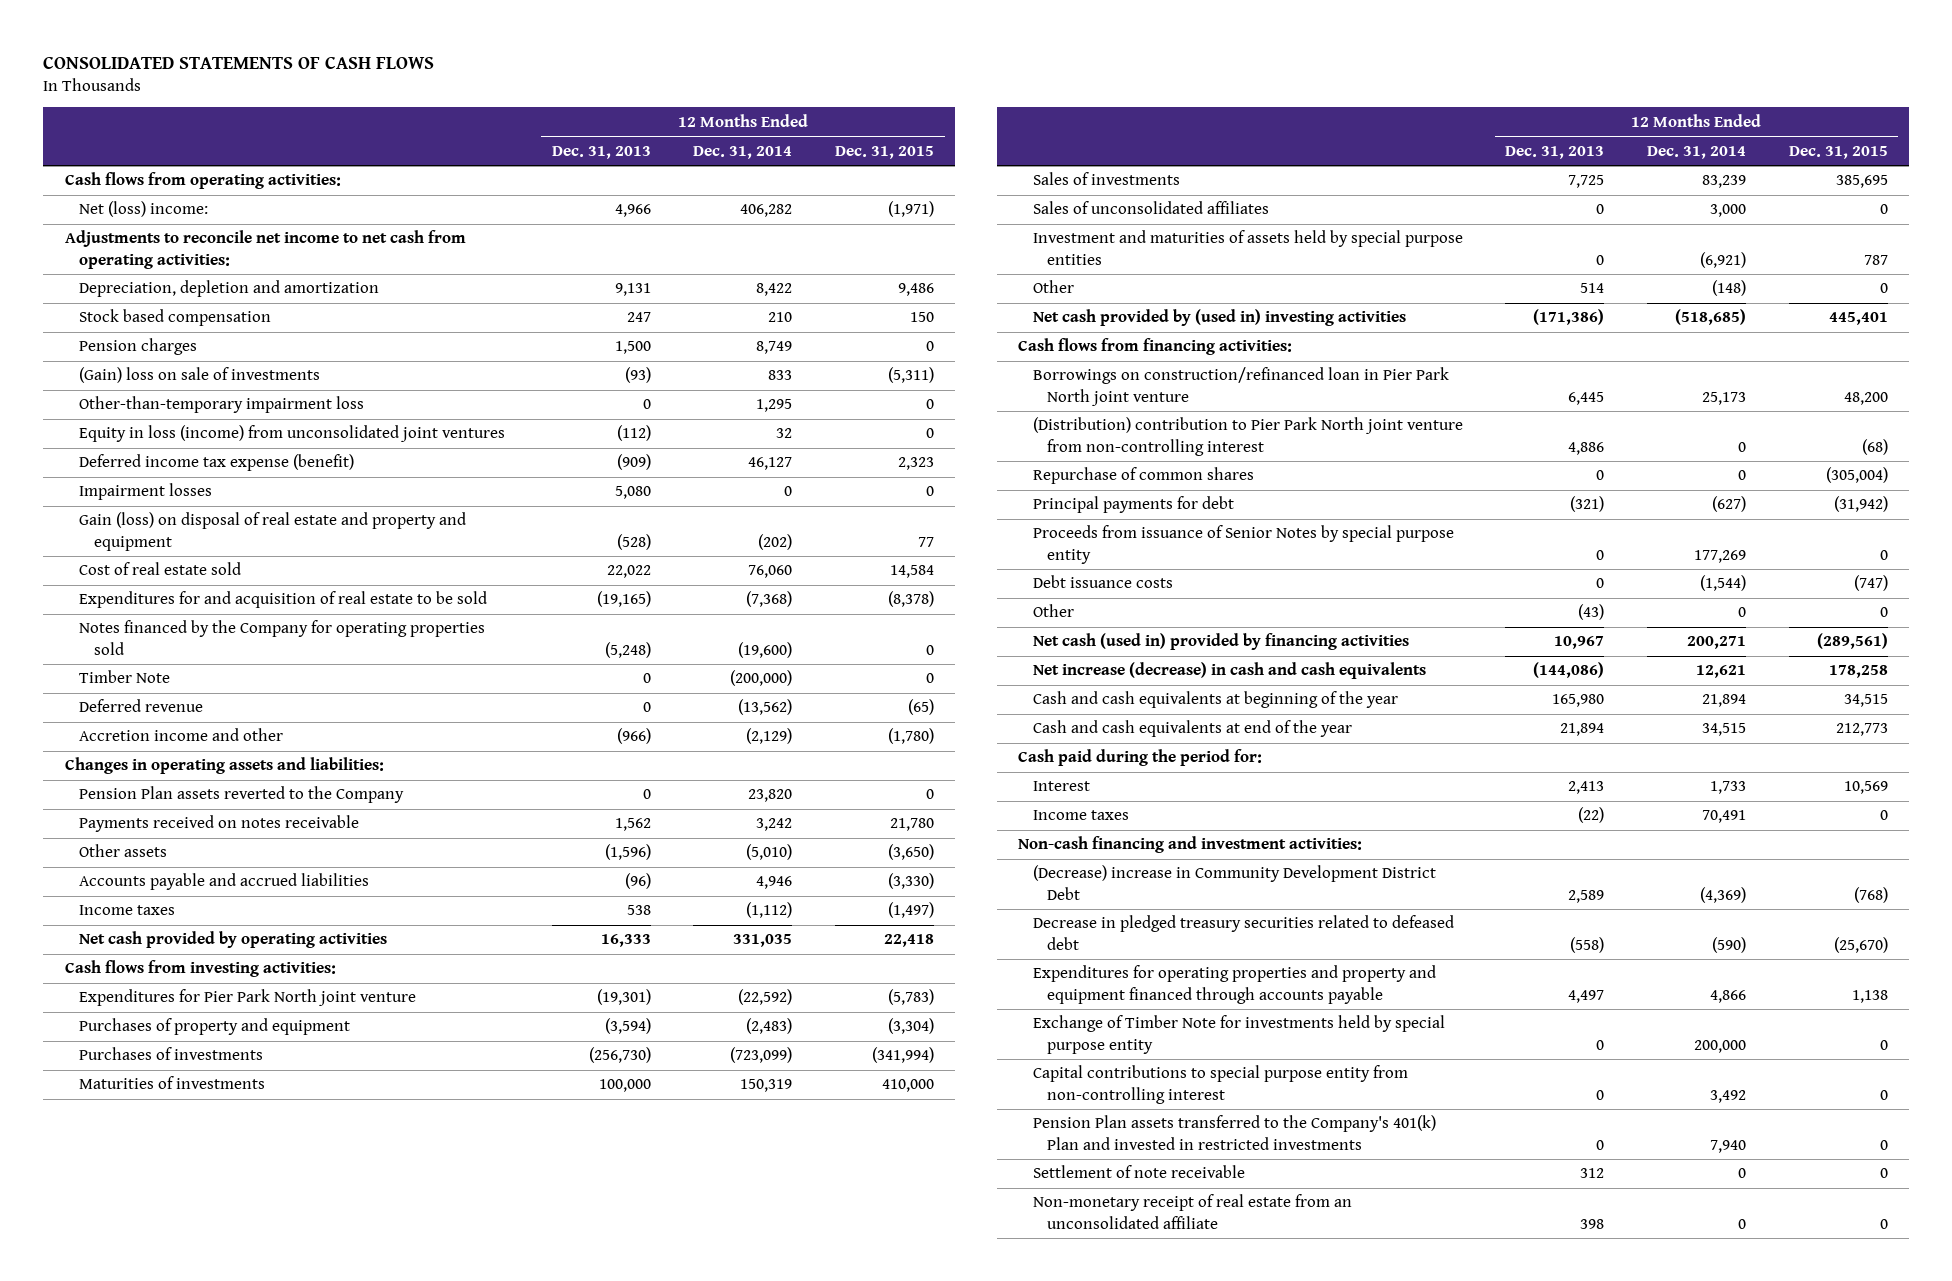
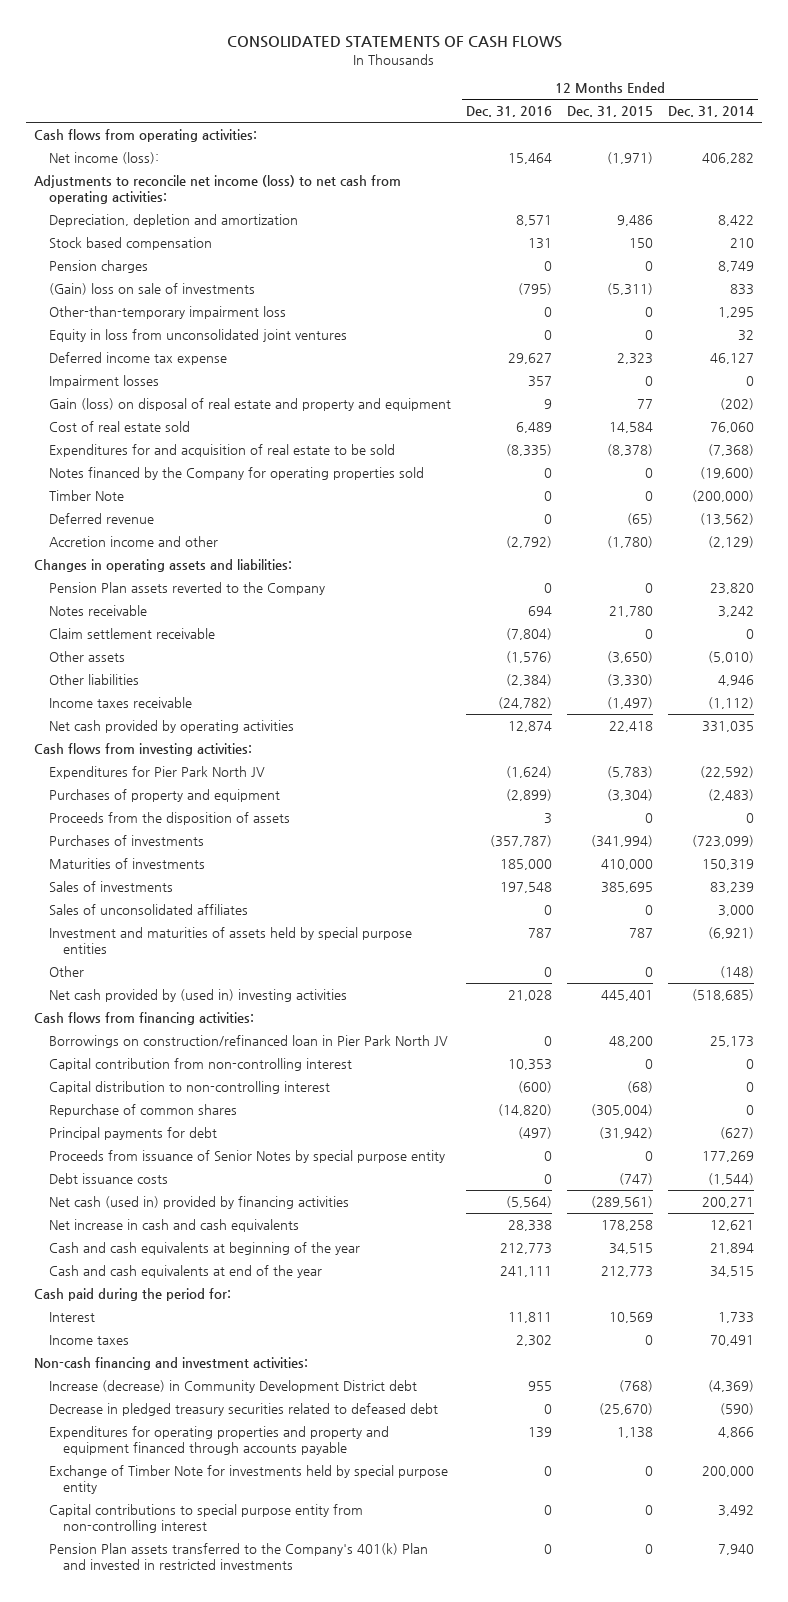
- | 12 Months Ended Dec. 31, 2013 | 12 Months Ended Dec. 31, 2014 | 12 Months Ended Dec. 31, 2015
+ | 12 Months Ended Dec. 31, 2016 | 12 Months Ended Dec. 31, 2015 | 12 Months Ended Dec. 31, 2014
- Net (loss) income: | 4,966 | 406,282 | (1,971)
- Adjustments to reconcile net income to net cash from operating activities:
+ Net income (loss): | 15,464 | (1,971) | 406,282
+ Adjustments to reconcile net income (loss) to net cash from operating activities:
- Equity in loss (income) from unconsolidated joint ventures | (112) | 32 | 0
- Deferred income tax expense (benefit) | (909) | 46,127 | 2,323
+ Equity in loss from unconsolidated joint ventures | 0 | 0 | 32
+ Deferred income tax expense | 29,627 | 2,323 | 46,127
- Payments received on notes receivable | 1,562 | 3,242 | 21,780
+ Notes receivable | 694 | 21,780 | 3,242
+ Claim settlement receivable | (7,804) | 0 | 0
- Accounts payable and accrued liabilities | (96) | 4,946 | (3,330)
- Income taxes | 538 | (1,112) | (1,497)
+ Other liabilities | (2,384) | (3,330) | 4,946
+ Income taxes receivable | (24,782) | (1,497) | (1,112)
- Expenditures for Pier Park North joint venture | (19,301) | (22,592) | (5,783)
+ Expenditures for Pier Park North JV | (1,624) | (5,783) | (22,592)
+ Proceeds from the disposition of assets | 3 | 0 | 0
- Borrowings on construction/refinanced loan in Pier Park North joint venture | 6,445 | 25,173 | 48,200
- (Distribution) contribution to Pier Park North joint venture from non-controlling interest | 4,886 | 0 | (68)
+ Borrowings on construction/refinanced loan in Pier Park North JV | 0 | 48,200 | 25,173
+ Capital contribution from non-controlling interest | 10,353 | 0 | 0
+ Capital distribution to non-controlling interest | (600) | (68) | 0
- Other | (43) | 0 | 0
- Net increase (decrease) in cash and cash equivalents | (144,086) | 12,621 | 178,258
+ Net increase in cash and cash equivalents | 28,338 | 178,258 | 12,621
- (Decrease) increase in Community Development District Debt | 2,589 | (4,369) | (768)
+ Increase (decrease) in Community Development District debt | 955 | (768) | (4,369)
- Settlement of note receivable | 312 | 0 | 0
- Non-monetary receipt of real estate from an unconsolidated affiliate | 398 | 0 | 0

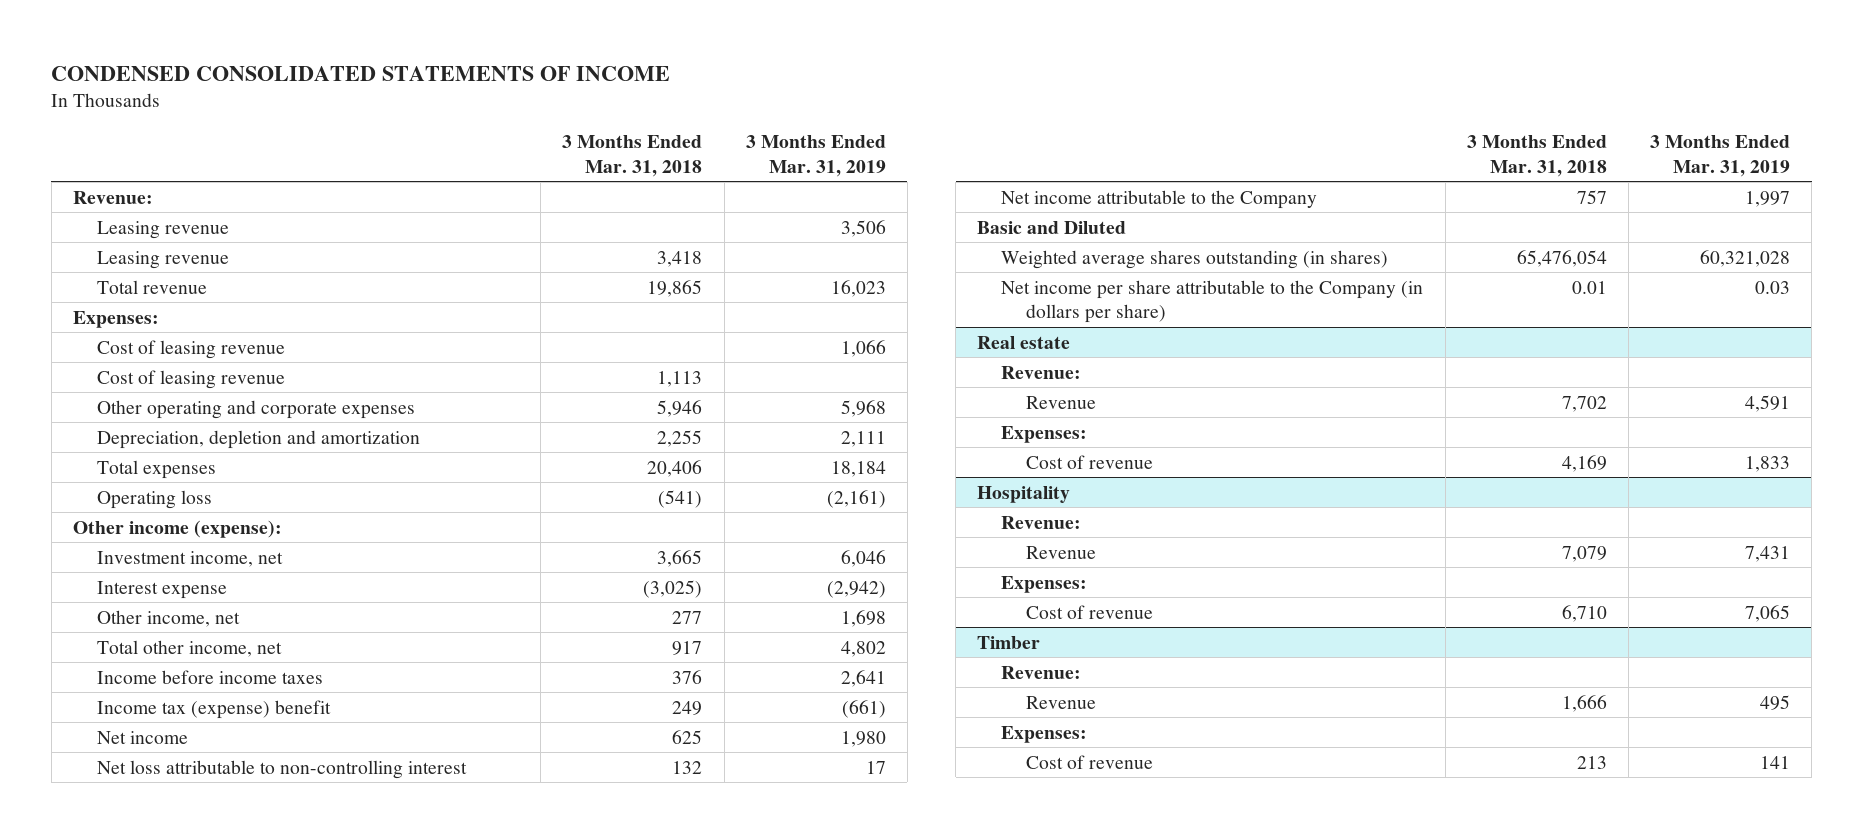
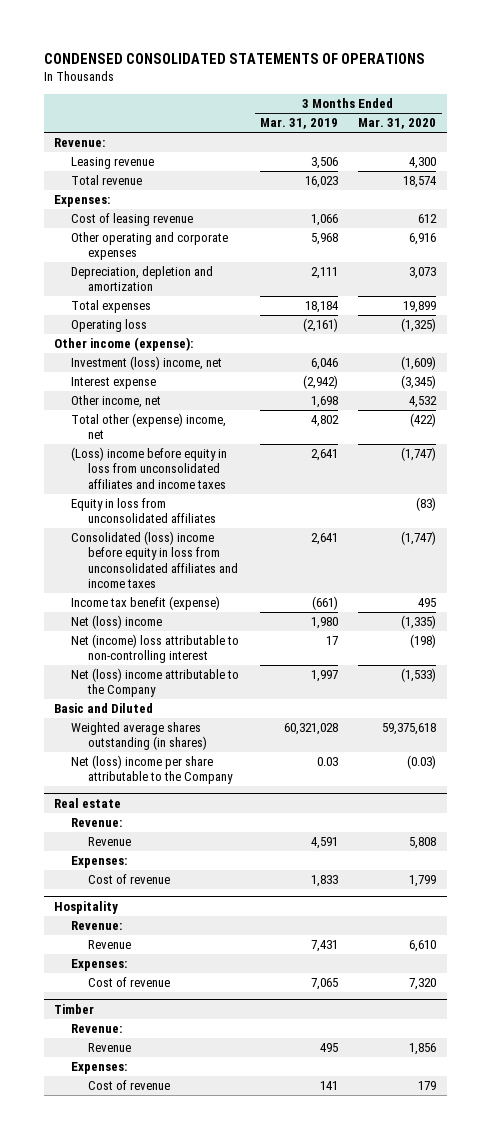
- CONDENSED CONSOLIDATED STATEMENTS OF INCOME
+ CONDENSED CONSOLIDATED STATEMENTS OF OPERATIONS
- | 3 Months Ended Mar. 31, 2018 | 3 Months Ended Mar. 31, 2019
+ | 3 Months Ended Mar. 31, 2019 | 3 Months Ended Mar. 31, 2020
- Leasing revenue | 3,418 |
- Cost of leasing revenue | 1,113 |
- Investment income, net | 3,665 | 6,046
+ Investment (loss) income, net | 6,046 | (1,609)
- Total other income, net | 917 | 4,802
- Income before income taxes | 376 | 2,641
- Income tax (expense) benefit | 249 | (661)
- Net income | 625 | 1,980
- Net loss attributable to non-controlling interest | 132 | 17
- Net income attributable to the Company | 757 | 1,997
+ Total other (expense) income, net | 4,802 | (422)
+ (Loss) income before equity in loss from unconsolidated affiliates and income taxes | 2,641 | (1,747)
+ Equity in loss from unconsolidated affiliates | | (83)
+ Consolidated (loss) income before equity in loss from unconsolidated affiliates and income taxes | 2,641 | (1,747)
+ Income tax benefit (expense) | (661) | 495
+ Net (loss) income | 1,980 | (1,335)
+ Net (income) loss attributable to non-controlling interest | 17 | (198)
+ Net (loss) income attributable to the Company | 1,997 | (1,533)
- Net income per share attributable to the Company (in dollars per share) | 0.01 | 0.03
+ Net (loss) income per share attributable to the Company | 0.03 | (0.03)

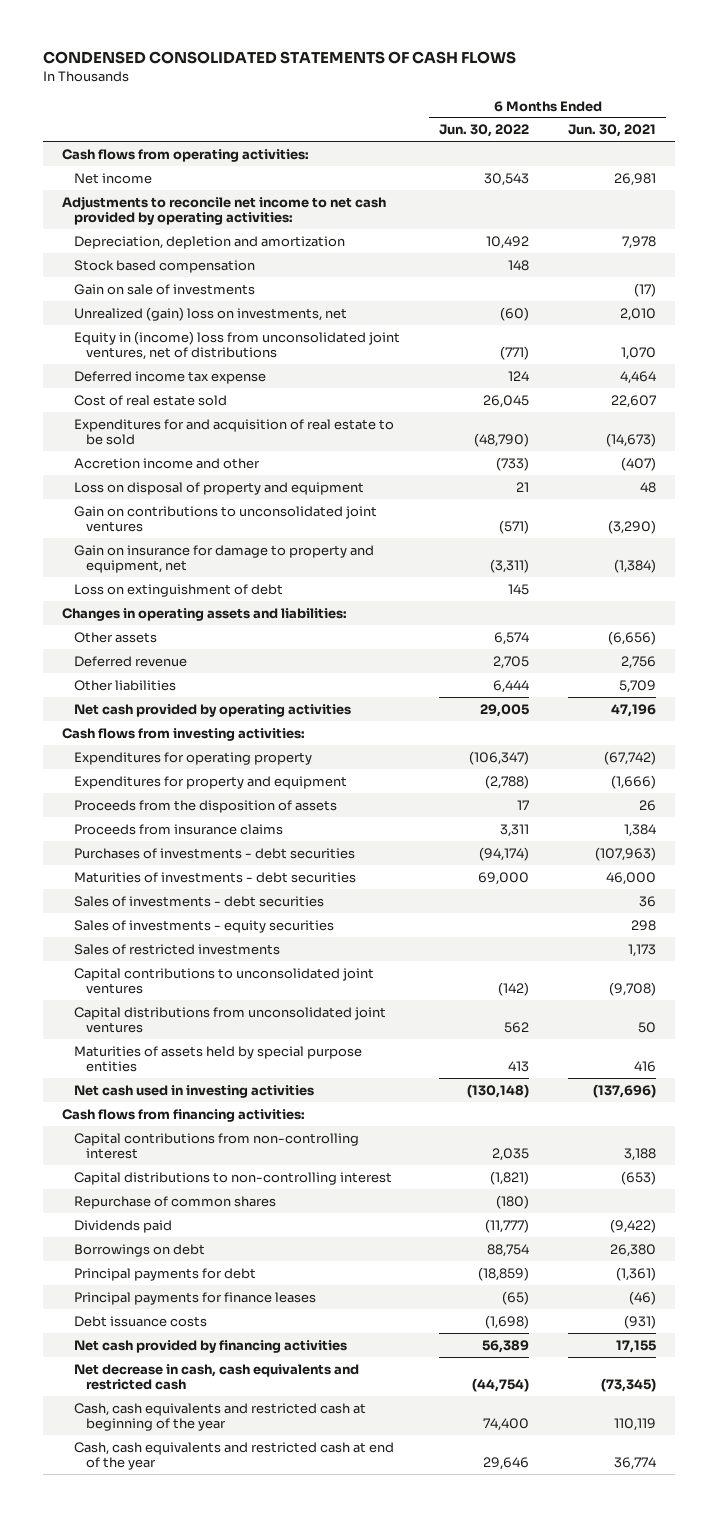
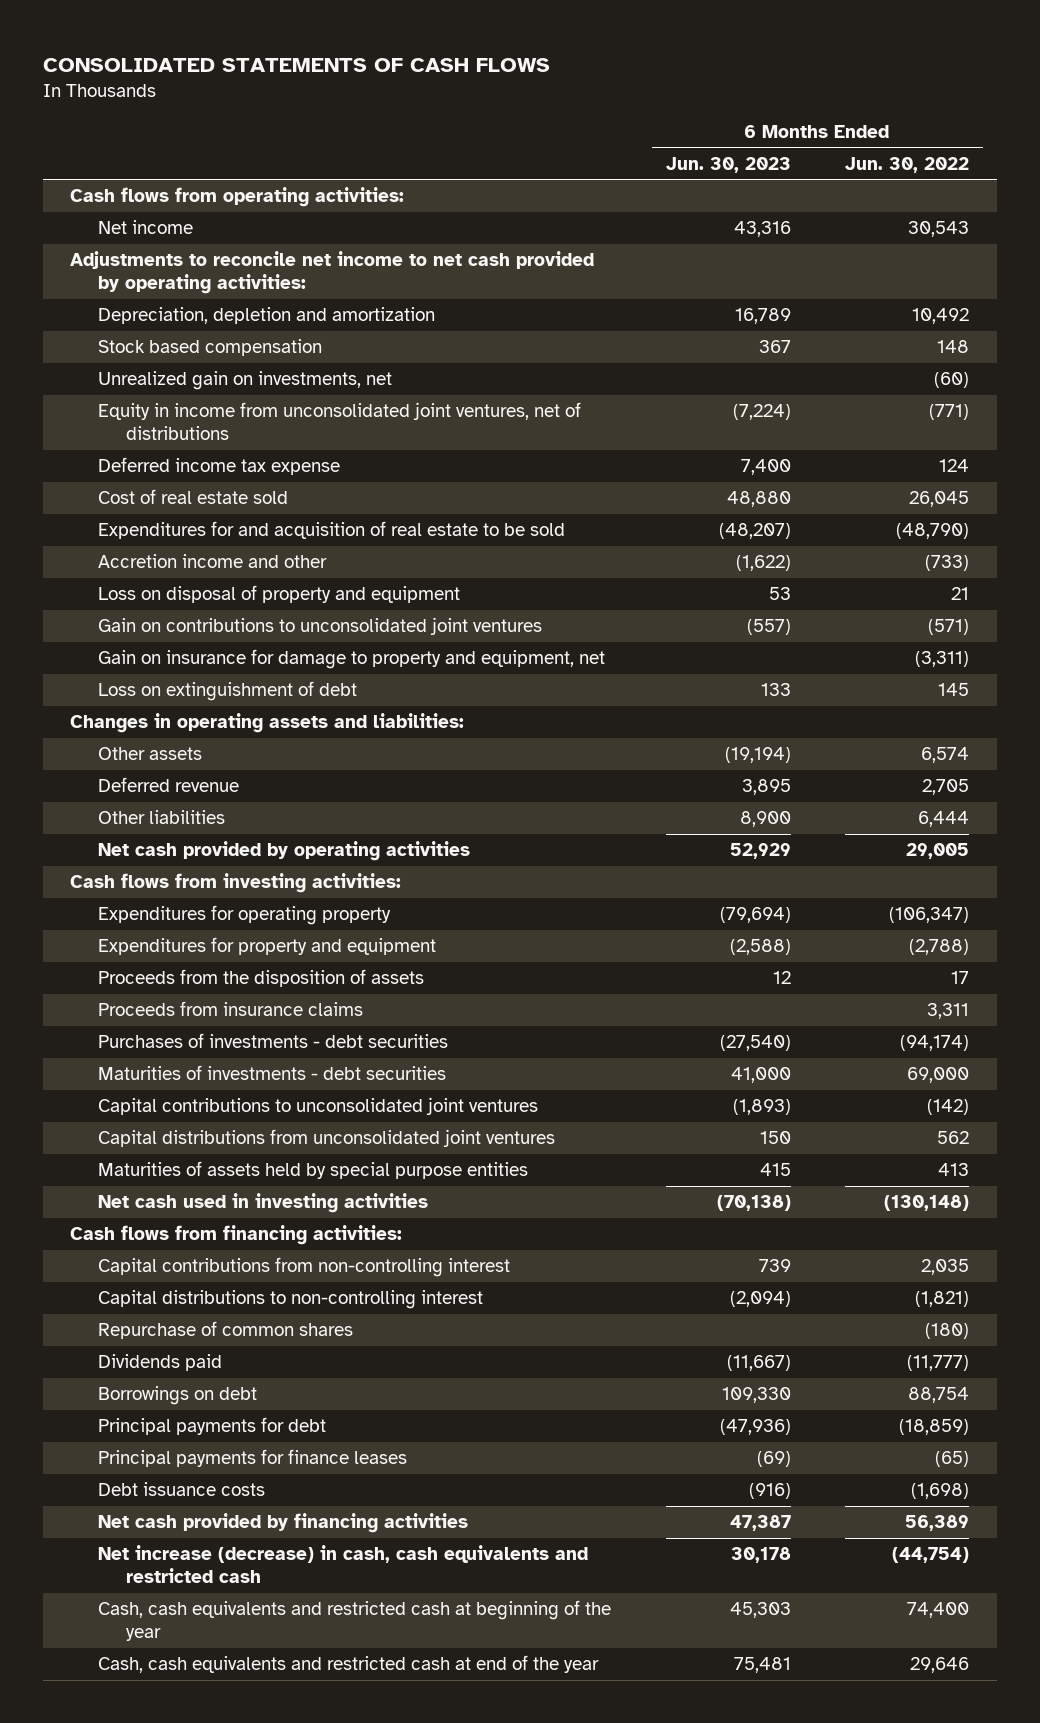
- CONDENSED CONSOLIDATED STATEMENTS OF CASH FLOWS
+ CONSOLIDATED STATEMENTS OF CASH FLOWS
- | 6 Months Ended Jun. 30, 2022 | 6 Months Ended Jun. 30, 2021
+ | 6 Months Ended Jun. 30, 2023 | 6 Months Ended Jun. 30, 2022
- Gain on sale of investments | | (17)
- Unrealized (gain) loss on investments, net | (60) | 2,010
- Equity in (income) loss from unconsolidated joint ventures, net of distributions | (771) | 1,070
+ Unrealized gain on investments, net | | (60)
+ Equity in income from unconsolidated joint ventures, net of distributions | (7,224) | (771)
- Sales of investments - debt securities | | 36
- Sales of investments - equity securities | | 298
- Sales of restricted investments | | 1,173
- Net decrease in cash, cash equivalents and restricted cash | (44,754) | (73,345)
+ Net increase (decrease) in cash, cash equivalents and restricted cash | 30,178 | (44,754)

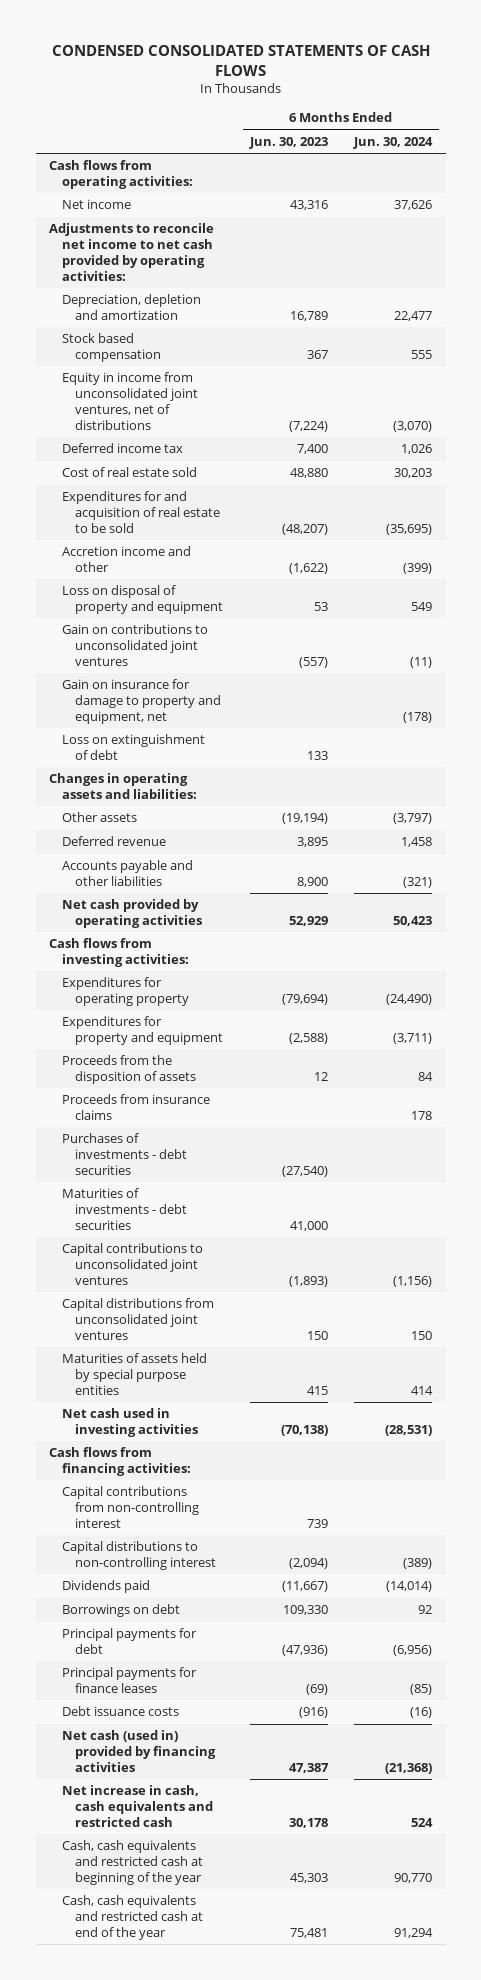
- CONSOLIDATED STATEMENTS OF CASH FLOWS
+ CONDENSED CONSOLIDATED STATEMENTS OF CASH FLOWS
- | 6 Months Ended Jun. 30, 2023 | 6 Months Ended Jun. 30, 2022
+ | 6 Months Ended Jun. 30, 2023 | 6 Months Ended Jun. 30, 2024
- Unrealized gain on investments, net | | (60)
- Deferred income tax expense | 7,400 | 124
+ Deferred income tax | 7,400 | 1,026
- Other liabilities | 8,900 | 6,444
+ Accounts payable and other liabilities | 8,900 | (321)
- Repurchase of common shares | | (180)
- Net cash provided by financing activities | 47,387 | 56,389
- Net increase (decrease) in cash, cash equivalents and restricted cash | 30,178 | (44,754)
+ Net cash (used in) provided by financing activities | 47,387 | (21,368)
+ Net increase in cash, cash equivalents and restricted cash | 30,178 | 524

